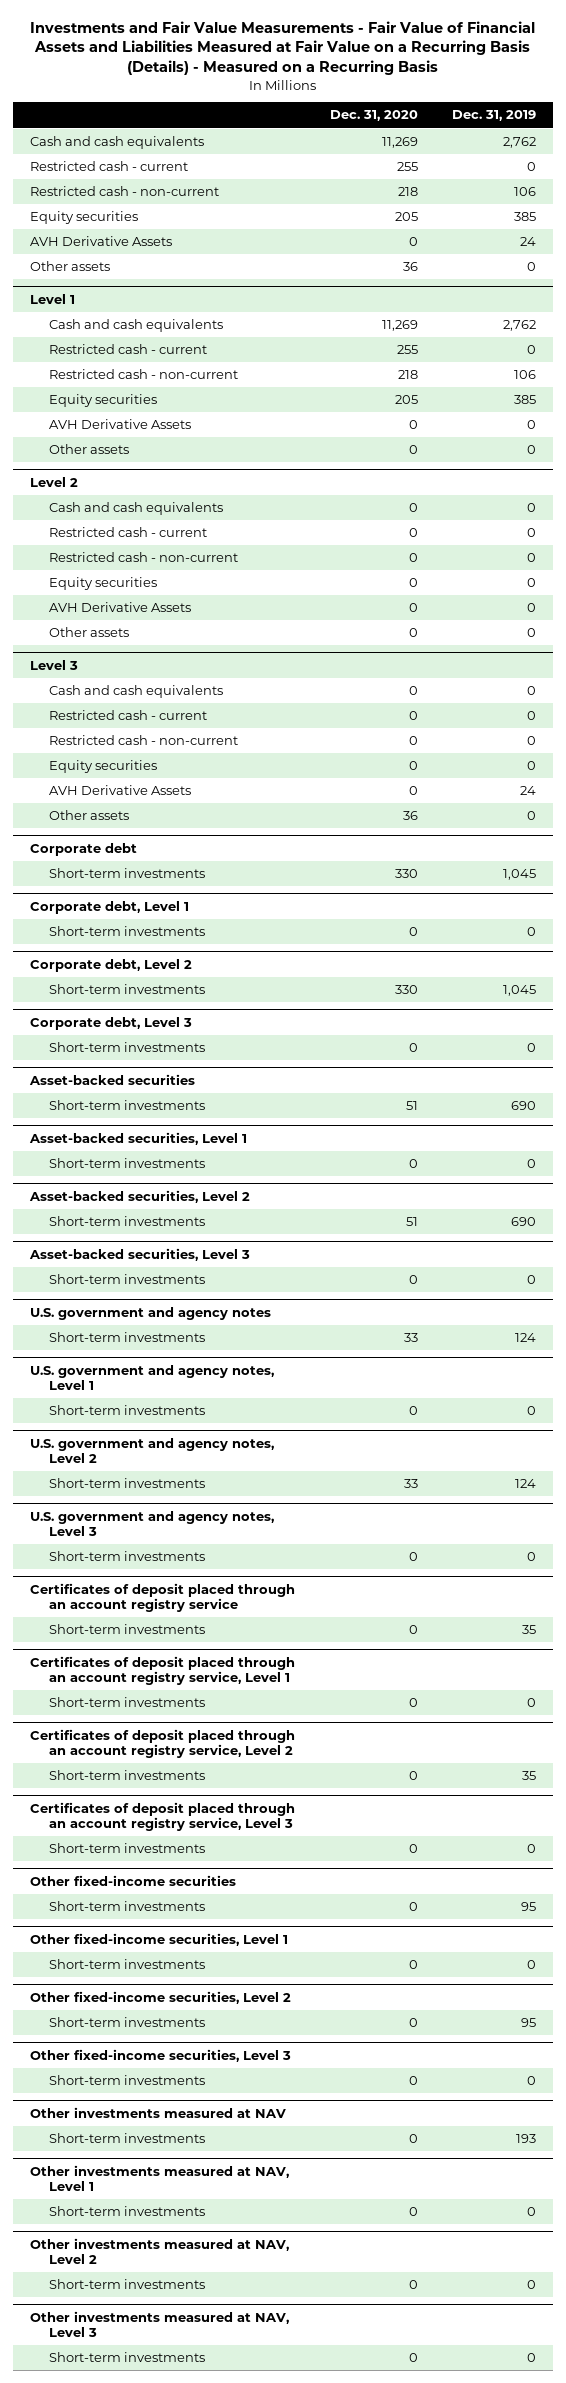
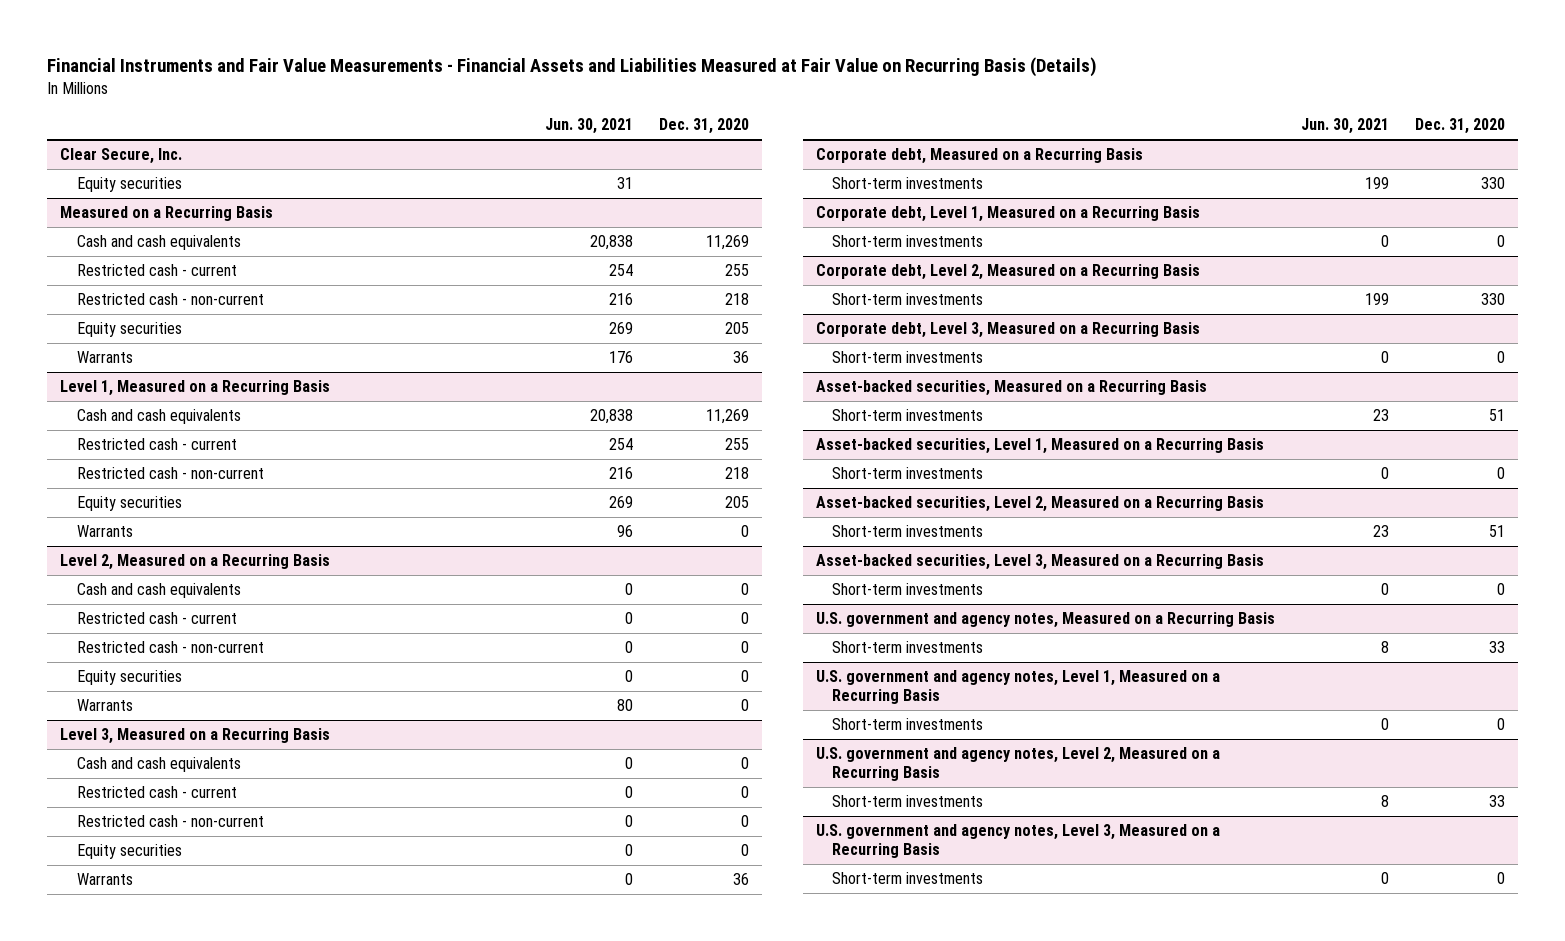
- Investments and Fair Value Measurements - Fair Value of Financial Assets and Liabilities Measured at Fair Value on a Recurring Basis (Details) - Measured on a Recurring Basis
+ Financial Instruments and Fair Value Measurements - Financial Assets and Liabilities Measured at Fair Value on Recurring Basis (Details)
- | Dec. 31, 2020 | Dec. 31, 2019
+ | Jun. 30, 2021 | Dec. 31, 2020
+ Clear Secure, Inc.
+ Equity securities | 31 |
+ Measured on a Recurring Basis
- AVH Derivative Assets | 0 | 24
- Other assets | 36 | 0
- Level 1
+ Warrants | 176 | 36
+ Level 1, Measured on a Recurring Basis
- AVH Derivative Assets | 0 | 0
- Other assets | 0 | 0
- Level 2
+ Warrants | 96 | 0
+ Level 2, Measured on a Recurring Basis
- AVH Derivative Assets | 0 | 0
- Other assets | 0 | 0
- Level 3
+ Warrants | 80 | 0
+ Level 3, Measured on a Recurring Basis
- AVH Derivative Assets | 0 | 24
- Other assets | 36 | 0
- Corporate debt
+ Warrants | 0 | 36
+ Corporate debt, Measured on a Recurring Basis
- Corporate debt, Level 1
+ Corporate debt, Level 1, Measured on a Recurring Basis
- Corporate debt, Level 2
+ Corporate debt, Level 2, Measured on a Recurring Basis
- Corporate debt, Level 3
+ Corporate debt, Level 3, Measured on a Recurring Basis
- Asset-backed securities
+ Asset-backed securities, Measured on a Recurring Basis
- Asset-backed securities, Level 1
+ Asset-backed securities, Level 1, Measured on a Recurring Basis
- Asset-backed securities, Level 2
+ Asset-backed securities, Level 2, Measured on a Recurring Basis
- Asset-backed securities, Level 3
+ Asset-backed securities, Level 3, Measured on a Recurring Basis
- U.S. government and agency notes
+ U.S. government and agency notes, Measured on a Recurring Basis
- U.S. government and agency notes, Level 1
+ U.S. government and agency notes, Level 1, Measured on a Recurring Basis
- U.S. government and agency notes, Level 2
+ U.S. government and agency notes, Level 2, Measured on a Recurring Basis
- U.S. government and agency notes, Level 3
- Short-term investments | 0 | 0
- Certificates of deposit placed through an account registry service
- Short-term investments | 0 | 35
- Certificates of deposit placed through an account registry service, Level 1
- Short-term investments | 0 | 0
- Certificates of deposit placed through an account registry service, Level 2
- Short-term investments | 0 | 35
- Certificates of deposit placed through an account registry service, Level 3
- Short-term investments | 0 | 0
- Other fixed-income securities
- Short-term investments | 0 | 95
- Other fixed-income securities, Level 1
- Short-term investments | 0 | 0
- Other fixed-income securities, Level 2
- Short-term investments | 0 | 95
- Other fixed-income securities, Level 3
- Short-term investments | 0 | 0
- Other investments measured at NAV
- Short-term investments | 0 | 193
- Other investments measured at NAV, Level 1
- Short-term investments | 0 | 0
- Other investments measured at NAV, Level 2
- Short-term investments | 0 | 0
- Other investments measured at NAV, Level 3
+ U.S. government and agency notes, Level 3, Measured on a Recurring Basis

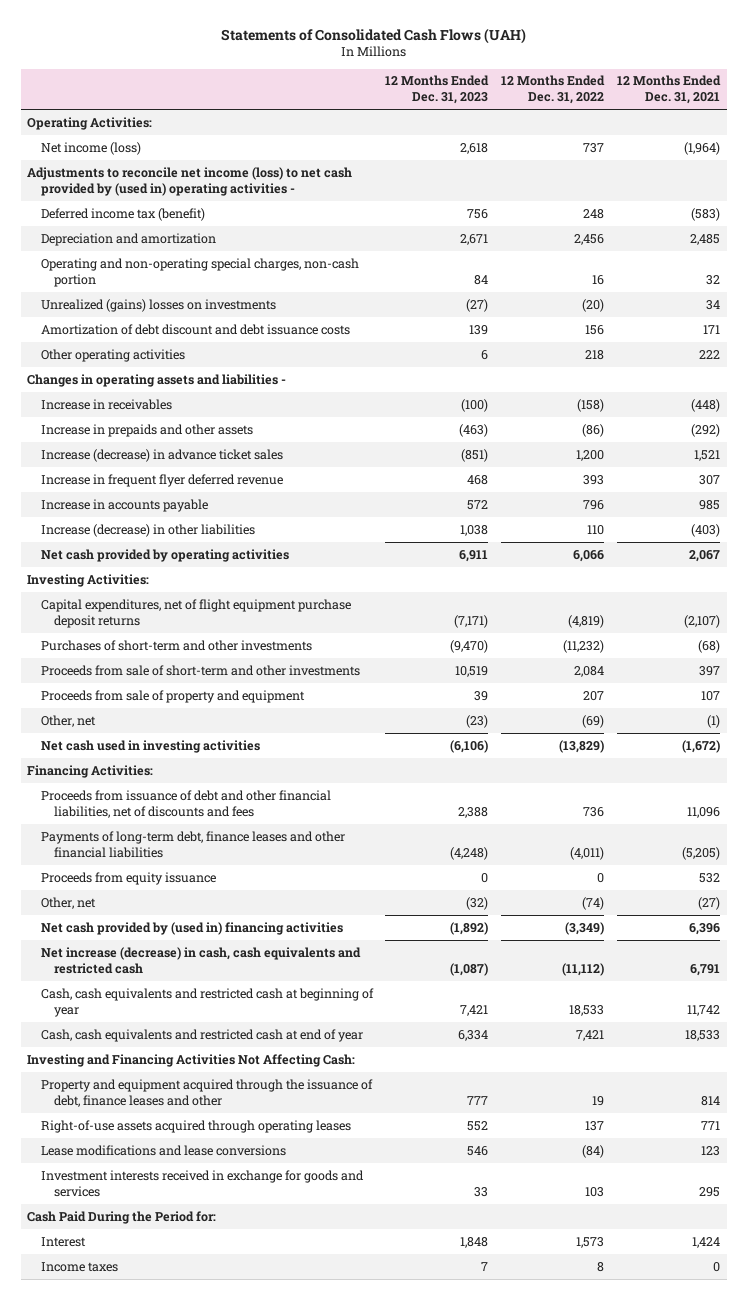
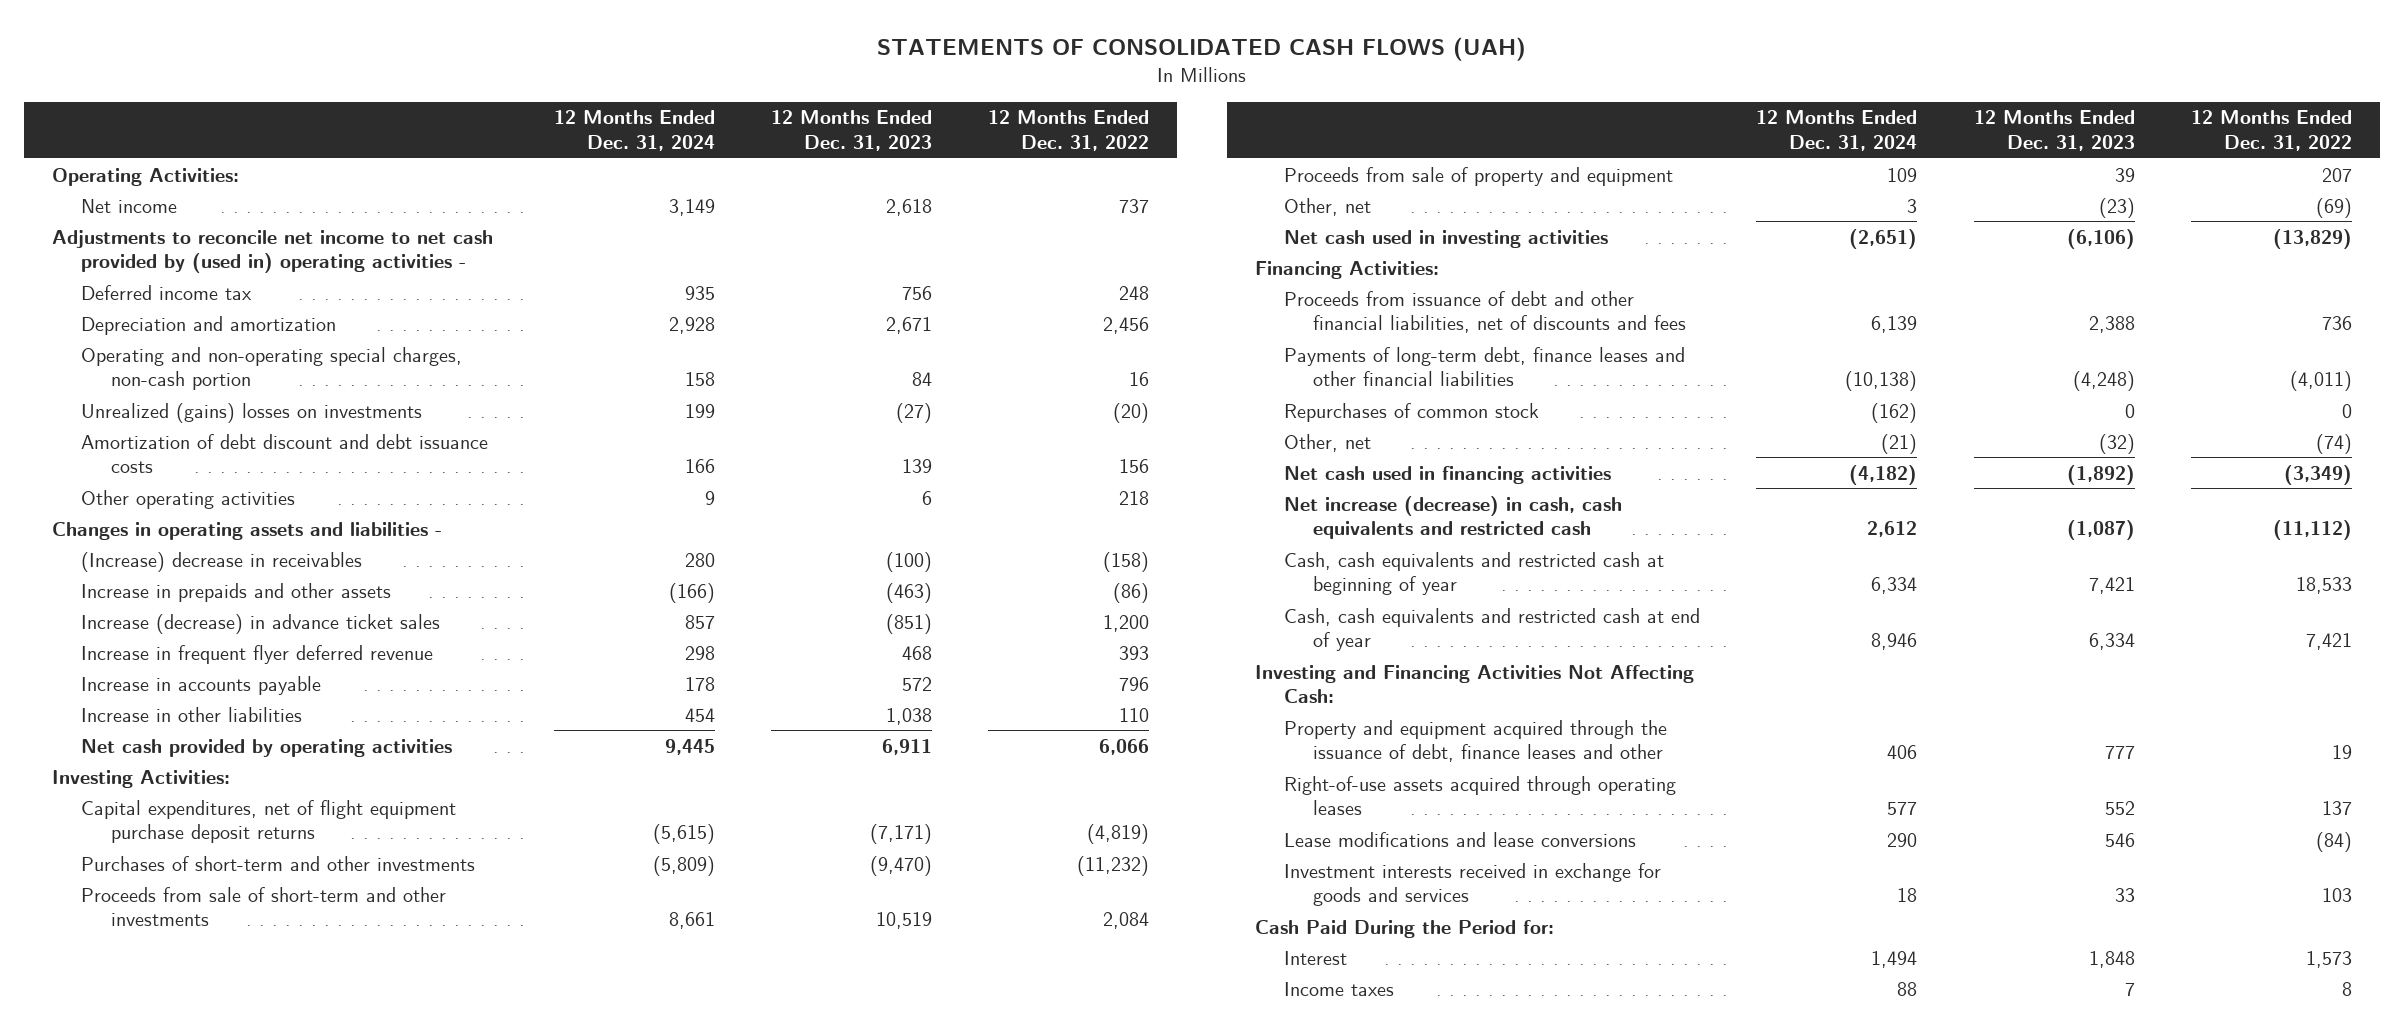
- Statements of Consolidated Cash Flows (UAH)
+ STATEMENTS OF CONSOLIDATED CASH FLOWS (UAH)
- | 12 Months Ended Dec. 31, 2023 | 12 Months Ended Dec. 31, 2022 | 12 Months Ended Dec. 31, 2021
+ | 12 Months Ended Dec. 31, 2024 | 12 Months Ended Dec. 31, 2023 | 12 Months Ended Dec. 31, 2022
- Net income (loss) | 2,618 | 737 | (1,964)
- Adjustments to reconcile net income (loss) to net cash provided by (used in) operating activities -
- Deferred income tax (benefit) | 756 | 248 | (583)
+ Net income | 3,149 | 2,618 | 737
+ Adjustments to reconcile net income to net cash provided by (used in) operating activities -
+ Deferred income tax | 935 | 756 | 248
- Increase in receivables | (100) | (158) | (448)
+ (Increase) decrease in receivables | 280 | (100) | (158)
- Increase (decrease) in other liabilities | 1,038 | 110 | (403)
+ Increase in other liabilities | 454 | 1,038 | 110
- Proceeds from equity issuance | 0 | 0 | 532
+ Repurchases of common stock | (162) | 0 | 0
- Net cash provided by (used in) financing activities | (1,892) | (3,349) | 6,396
+ Net cash used in financing activities | (4,182) | (1,892) | (3,349)

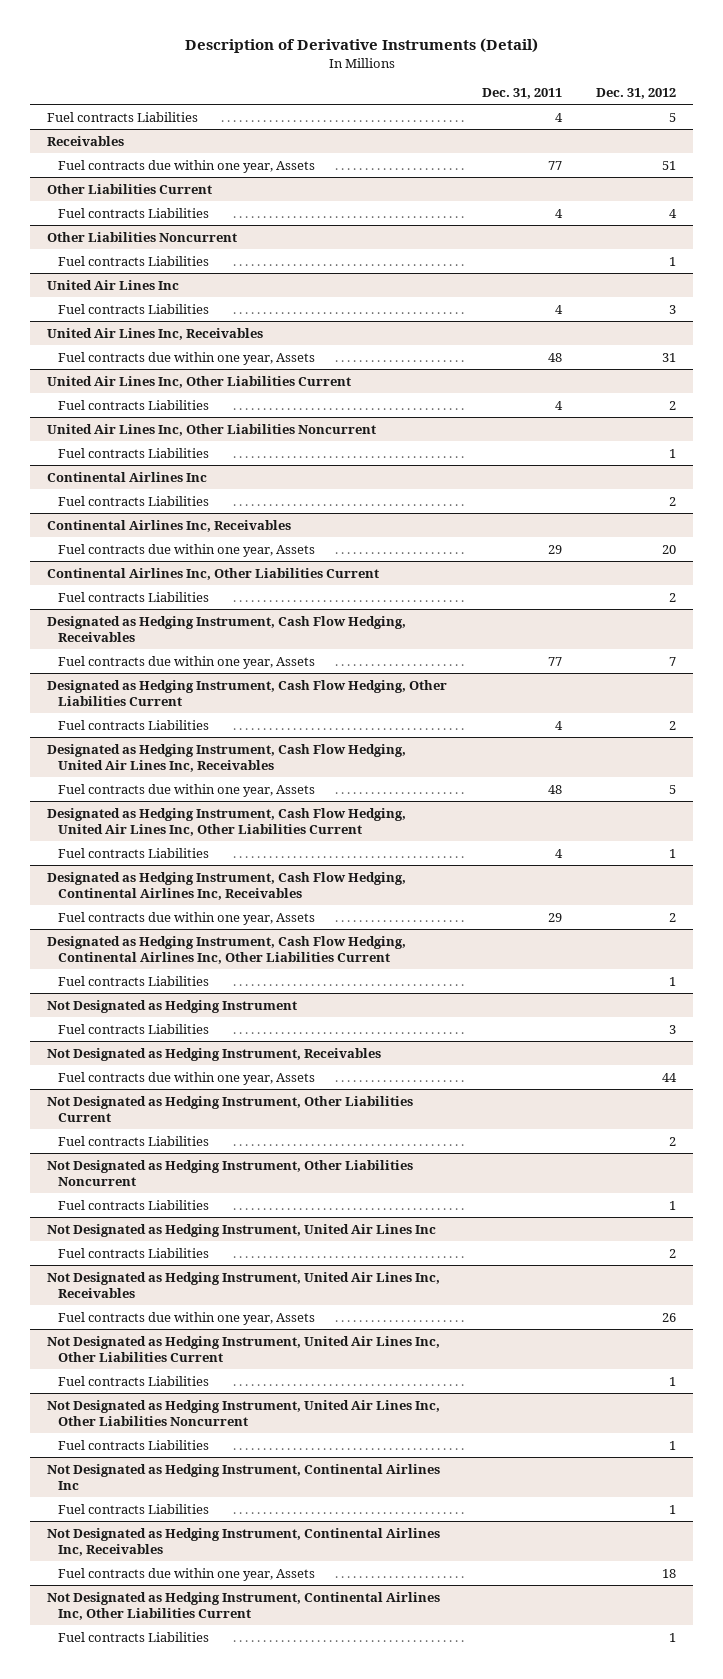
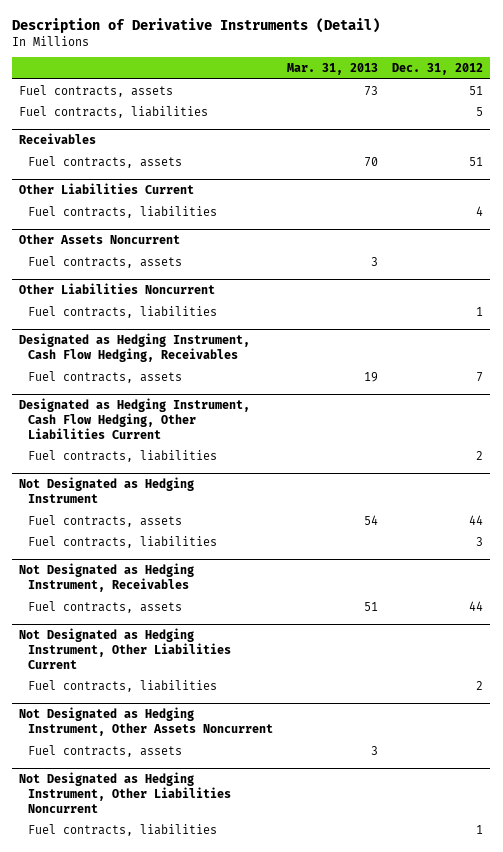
- | Dec. 31, 2011 | Dec. 31, 2012
+ | Mar. 31, 2013 | Dec. 31, 2012
- Fuel contracts Liabilities | 4 | 5
+ Fuel contracts, assets | 73 | 51
+ Fuel contracts, liabilities | | 5
@ Receivables
- Fuel contracts due within one year, Assets | 77 | 51
+ Fuel contracts, assets | 70 | 51
@ Other Liabilities Current
- Fuel contracts Liabilities | 4 | 4
+ Fuel contracts, liabilities | | 4
+ Other Assets Noncurrent
+ Fuel contracts, assets | 3 |
@ Other Liabilities Noncurrent
- Fuel contracts Liabilities | | 1
- United Air Lines Inc
- Fuel contracts Liabilities | 4 | 3
- United Air Lines Inc, Receivables
- Fuel contracts due within one year, Assets | 48 | 31
- United Air Lines Inc, Other Liabilities Current
- Fuel contracts Liabilities | 4 | 2
- United Air Lines Inc, Other Liabilities Noncurrent
- Fuel contracts Liabilities | | 1
- Continental Airlines Inc
- Fuel contracts Liabilities | | 2
- Continental Airlines Inc, Receivables
- Fuel contracts due within one year, Assets | 29 | 20
- Continental Airlines Inc, Other Liabilities Current
- Fuel contracts Liabilities | | 2
@ Other Liabilities Noncurrent
+ Fuel contracts, liabilities | | 1
@ Designated as Hedging Instrument, Cash Flow Hedging, Receivables
- Fuel contracts due within one year, Assets | 77 | 7
+ Fuel contracts, assets | 19 | 7
@ Designated as Hedging Instrument, Cash Flow Hedging, Other Liabilities Current
- Fuel contracts Liabilities | 4 | 2
- Designated as Hedging Instrument, Cash Flow Hedging, United Air Lines Inc, Receivables
- Fuel contracts due within one year, Assets | 48 | 5
- Designated as Hedging Instrument, Cash Flow Hedging, United Air Lines Inc, Other Liabilities Current
- Fuel contracts Liabilities | 4 | 1
- Designated as Hedging Instrument, Cash Flow Hedging, Continental Airlines Inc, Receivables
- Fuel contracts due within one year, Assets | 29 | 2
- Designated as Hedging Instrument, Cash Flow Hedging, Continental Airlines Inc, Other Liabilities Current
- Fuel contracts Liabilities | | 1
@ Designated as Hedging Instrument, Cash Flow Hedging, Other Liabilities Current
+ Fuel contracts, liabilities | | 2
@ Not Designated as Hedging Instrument
- Fuel contracts Liabilities | | 3
+ Fuel contracts, assets | 54 | 44
+ Fuel contracts, liabilities | | 3
@ Not Designated as Hedging Instrument, Receivables
- Fuel contracts due within one year, Assets | | 44
+ Fuel contracts, assets | 51 | 44
@ Not Designated as Hedging Instrument, Other Liabilities Current
- Fuel contracts Liabilities | | 2
+ Fuel contracts, liabilities | | 2
+ Not Designated as Hedging Instrument, Other Assets Noncurrent
+ Fuel contracts, assets | 3 |
@ Not Designated as Hedging Instrument, Other Liabilities Noncurrent
- Fuel contracts Liabilities | | 1
- Not Designated as Hedging Instrument, United Air Lines Inc
- Fuel contracts Liabilities | | 2
- Not Designated as Hedging Instrument, United Air Lines Inc, Receivables
- Fuel contracts due within one year, Assets | | 26
- Not Designated as Hedging Instrument, United Air Lines Inc, Other Liabilities Current
- Fuel contracts Liabilities | | 1
- Not Designated as Hedging Instrument, United Air Lines Inc, Other Liabilities Noncurrent
- Fuel contracts Liabilities | | 1
- Not Designated as Hedging Instrument, Continental Airlines Inc
- Fuel contracts Liabilities | | 1
- Not Designated as Hedging Instrument, Continental Airlines Inc, Receivables
- Fuel contracts due within one year, Assets | | 18
- Not Designated as Hedging Instrument, Continental Airlines Inc, Other Liabilities Current
- Fuel contracts Liabilities | | 1
@ Not Designated as Hedging Instrument, Other Liabilities Noncurrent
+ Fuel contracts, liabilities | | 1

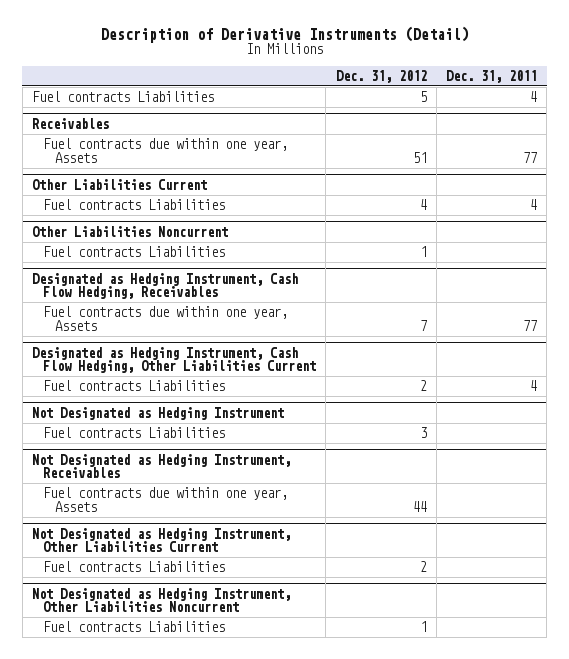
- | Mar. 31, 2013 | Dec. 31, 2012
+ | Dec. 31, 2012 | Dec. 31, 2011
- Fuel contracts, assets | 73 | 51
- Fuel contracts, liabilities | | 5
+ Fuel contracts Liabilities | 5 | 4
@ Receivables
- Fuel contracts, assets | 70 | 51
+ Fuel contracts due within one year, Assets | 51 | 77
@ Other Liabilities Current
- Fuel contracts, liabilities | | 4
- Other Assets Noncurrent
- Fuel contracts, assets | 3 |
@ Other Liabilities Current
+ Fuel contracts Liabilities | 4 | 4
@ Other Liabilities Noncurrent
- Fuel contracts, liabilities | | 1
+ Fuel contracts Liabilities | 1 |
@ Designated as Hedging Instrument, Cash Flow Hedging, Receivables
- Fuel contracts, assets | 19 | 7
+ Fuel contracts due within one year, Assets | 7 | 77
@ Designated as Hedging Instrument, Cash Flow Hedging, Other Liabilities Current
- Fuel contracts, liabilities | | 2
+ Fuel contracts Liabilities | 2 | 4
@ Not Designated as Hedging Instrument
- Fuel contracts, assets | 54 | 44
- Fuel contracts, liabilities | | 3
+ Fuel contracts Liabilities | 3 |
@ Not Designated as Hedging Instrument, Receivables
- Fuel contracts, assets | 51 | 44
+ Fuel contracts due within one year, Assets | 44 |
@ Not Designated as Hedging Instrument, Other Liabilities Current
- Fuel contracts, liabilities | | 2
- Not Designated as Hedging Instrument, Other Assets Noncurrent
- Fuel contracts, assets | 3 |
@ Not Designated as Hedging Instrument, Other Liabilities Current
+ Fuel contracts Liabilities | 2 |
@ Not Designated as Hedging Instrument, Other Liabilities Noncurrent
- Fuel contracts, liabilities | | 1
+ Fuel contracts Liabilities | 1 |

